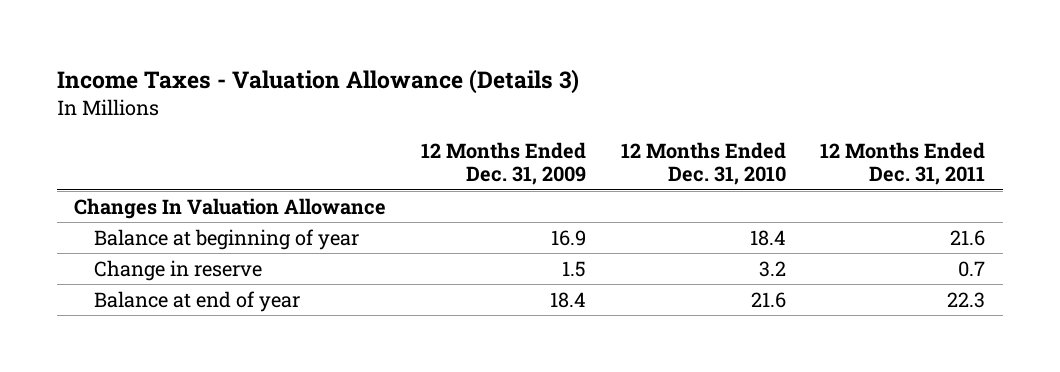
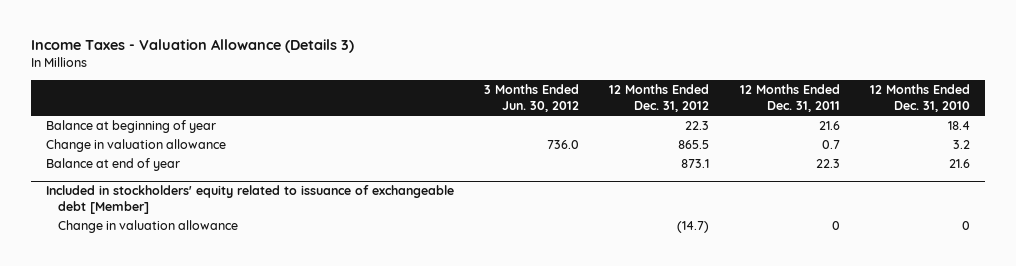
- | 12 Months Ended Dec. 31, 2009 | 12 Months Ended Dec. 31, 2010 | 12 Months Ended Dec. 31, 2011
+ | 3 Months Ended Jun. 30, 2012 | 12 Months Ended Dec. 31, 2012 | 12 Months Ended Dec. 31, 2011 | 12 Months Ended Dec. 31, 2010
- Changes In Valuation Allowance
- Change in reserve | 1.5 | 3.2 | 0.7
+ Change in valuation allowance | 736.0 | 865.5 | 0.7 | 3.2
+ Included in stockholders' equity related to issuance of exchangeable debt [Member]
+ Change in valuation allowance | | (14.7) | 0 | 0

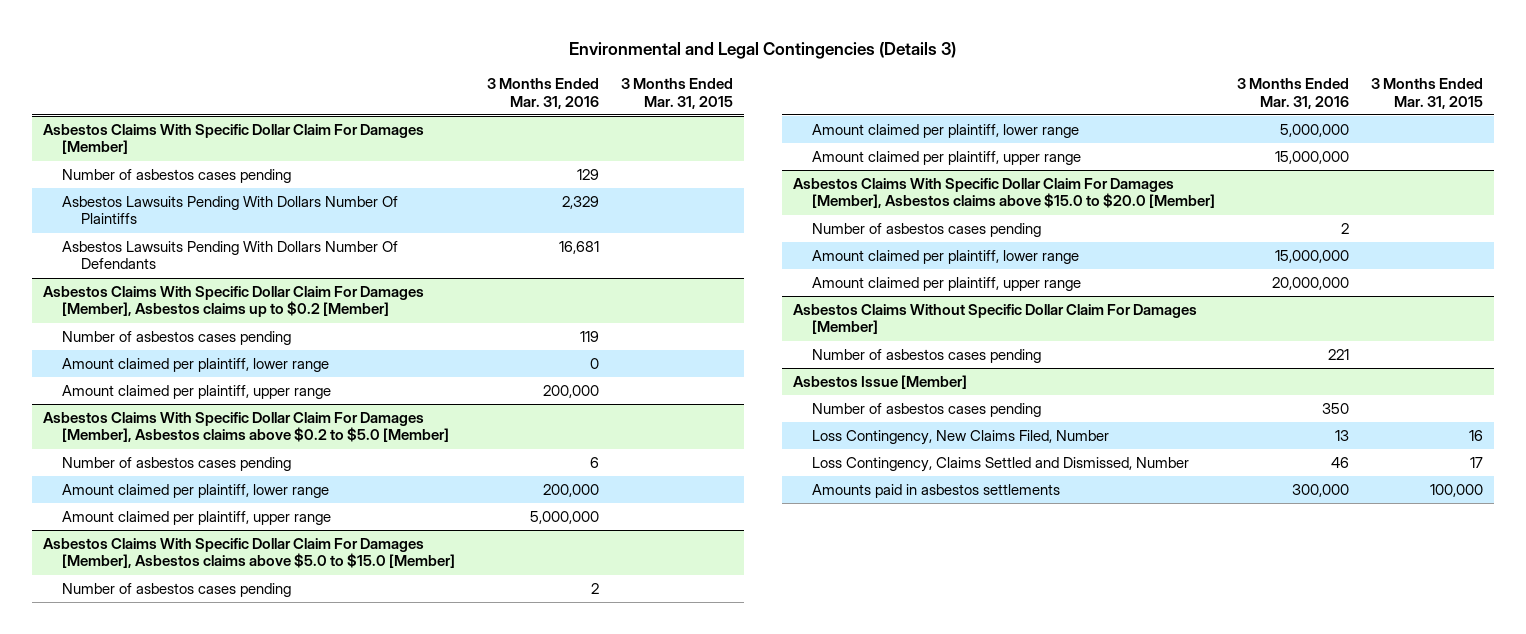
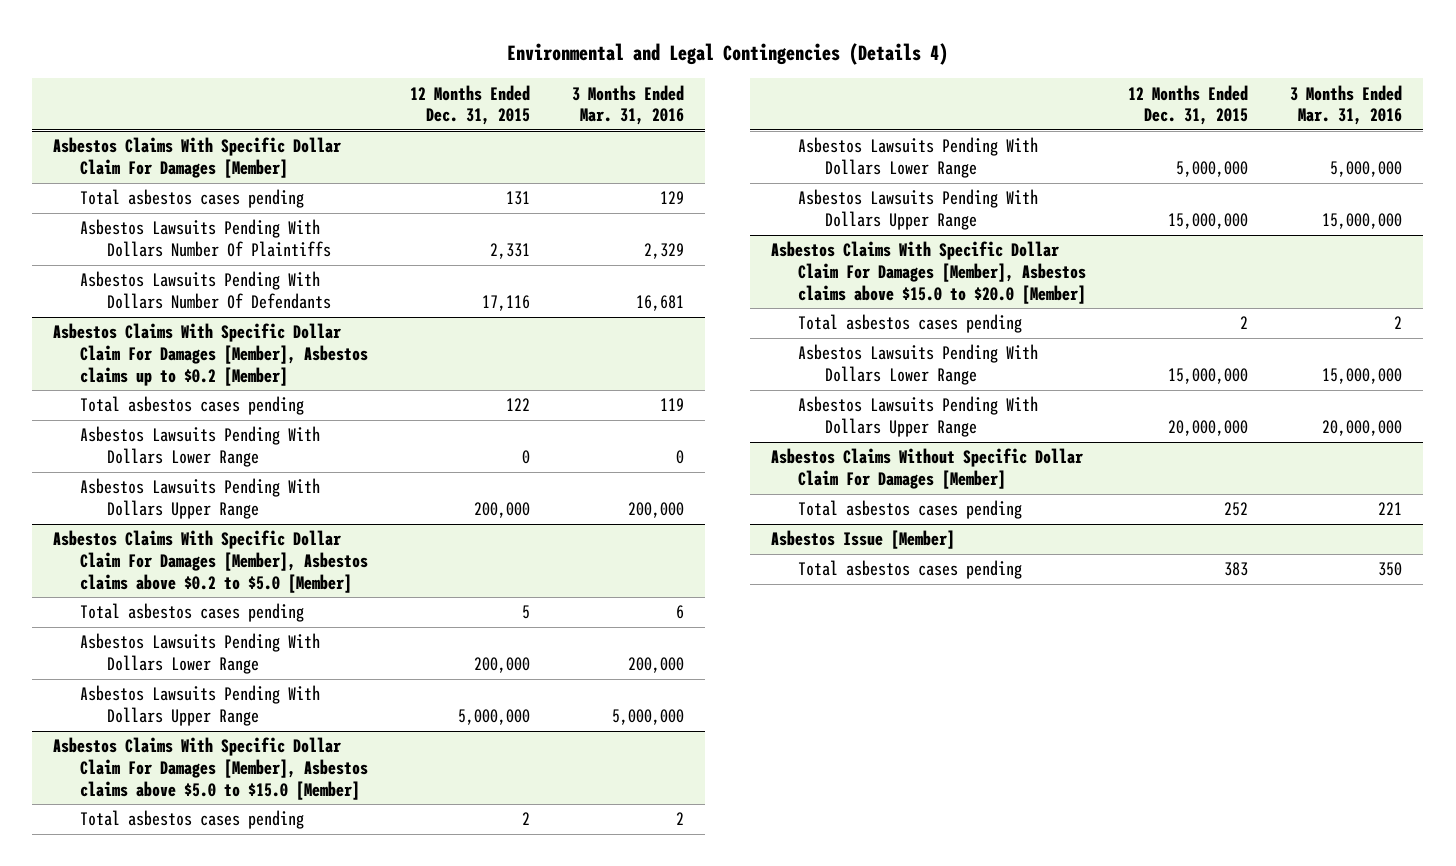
- Environmental and Legal Contingencies (Details 3)
+ Environmental and Legal Contingencies (Details 4)
- | 3 Months Ended Mar. 31, 2016 | 3 Months Ended Mar. 31, 2015
+ | 12 Months Ended Dec. 31, 2015 | 3 Months Ended Mar. 31, 2016
@ Asbestos Claims With Specific Dollar Claim For Damages [Member]
- Number of asbestos cases pending | 129 |
+ Total asbestos cases pending | 131 | 129
@ Asbestos Claims With Specific Dollar Claim For Damages [Member], Asbestos claims up to $0.2 [Member]
- Number of asbestos cases pending | 119 |
- Amount claimed per plaintiff, lower range | 0 |
- Amount claimed per plaintiff, upper range | 200,000 |
+ Total asbestos cases pending | 122 | 119
+ Asbestos Lawsuits Pending With Dollars Lower Range | 0 | 0
+ Asbestos Lawsuits Pending With Dollars Upper Range | 200,000 | 200,000
@ Asbestos Claims With Specific Dollar Claim For Damages [Member], Asbestos claims above $0.2 to $5.0 [Member]
- Number of asbestos cases pending | 6 |
- Amount claimed per plaintiff, lower range | 200,000 |
- Amount claimed per plaintiff, upper range | 5,000,000 |
+ Total asbestos cases pending | 5 | 6
+ Asbestos Lawsuits Pending With Dollars Lower Range | 200,000 | 200,000
+ Asbestos Lawsuits Pending With Dollars Upper Range | 5,000,000 | 5,000,000
@ Asbestos Claims With Specific Dollar Claim For Damages [Member], Asbestos claims above $5.0 to $15.0 [Member]
- Number of asbestos cases pending | 2 |
- Amount claimed per plaintiff, lower range | 5,000,000 |
- Amount claimed per plaintiff, upper range | 15,000,000 |
+ Total asbestos cases pending | 2 | 2
+ Asbestos Lawsuits Pending With Dollars Lower Range | 5,000,000 | 5,000,000
+ Asbestos Lawsuits Pending With Dollars Upper Range | 15,000,000 | 15,000,000
@ Asbestos Claims With Specific Dollar Claim For Damages [Member], Asbestos claims above $15.0 to $20.0 [Member]
- Number of asbestos cases pending | 2 |
- Amount claimed per plaintiff, lower range | 15,000,000 |
- Amount claimed per plaintiff, upper range | 20,000,000 |
+ Total asbestos cases pending | 2 | 2
+ Asbestos Lawsuits Pending With Dollars Lower Range | 15,000,000 | 15,000,000
+ Asbestos Lawsuits Pending With Dollars Upper Range | 20,000,000 | 20,000,000
@ Asbestos Claims Without Specific Dollar Claim For Damages [Member]
- Number of asbestos cases pending | 221 |
+ Total asbestos cases pending | 252 | 221
@ Asbestos Issue [Member]
- Number of asbestos cases pending | 350 |
- Loss Contingency, New Claims Filed, Number | 13 | 16
- Loss Contingency, Claims Settled and Dismissed, Number | 46 | 17
- Amounts paid in asbestos settlements | 300,000 | 100,000
+ Total asbestos cases pending | 383 | 350

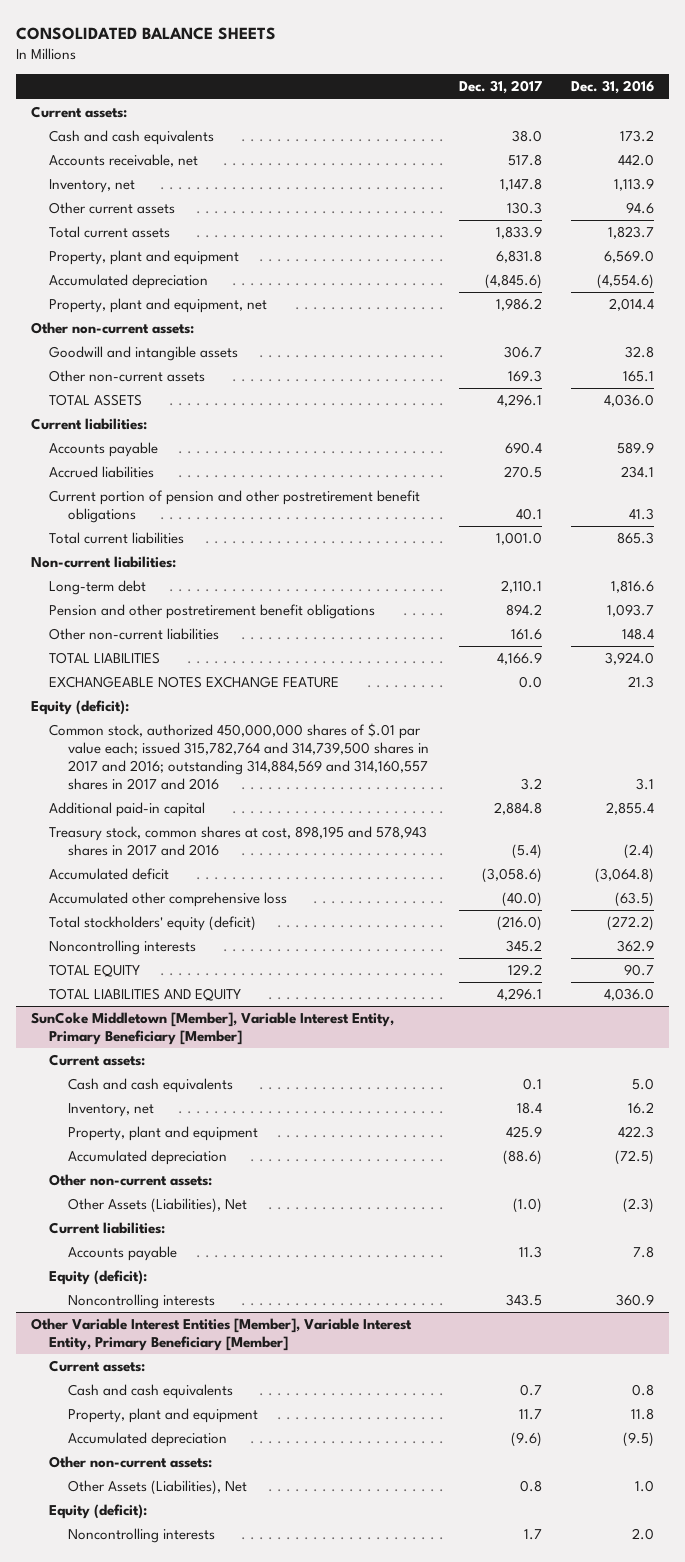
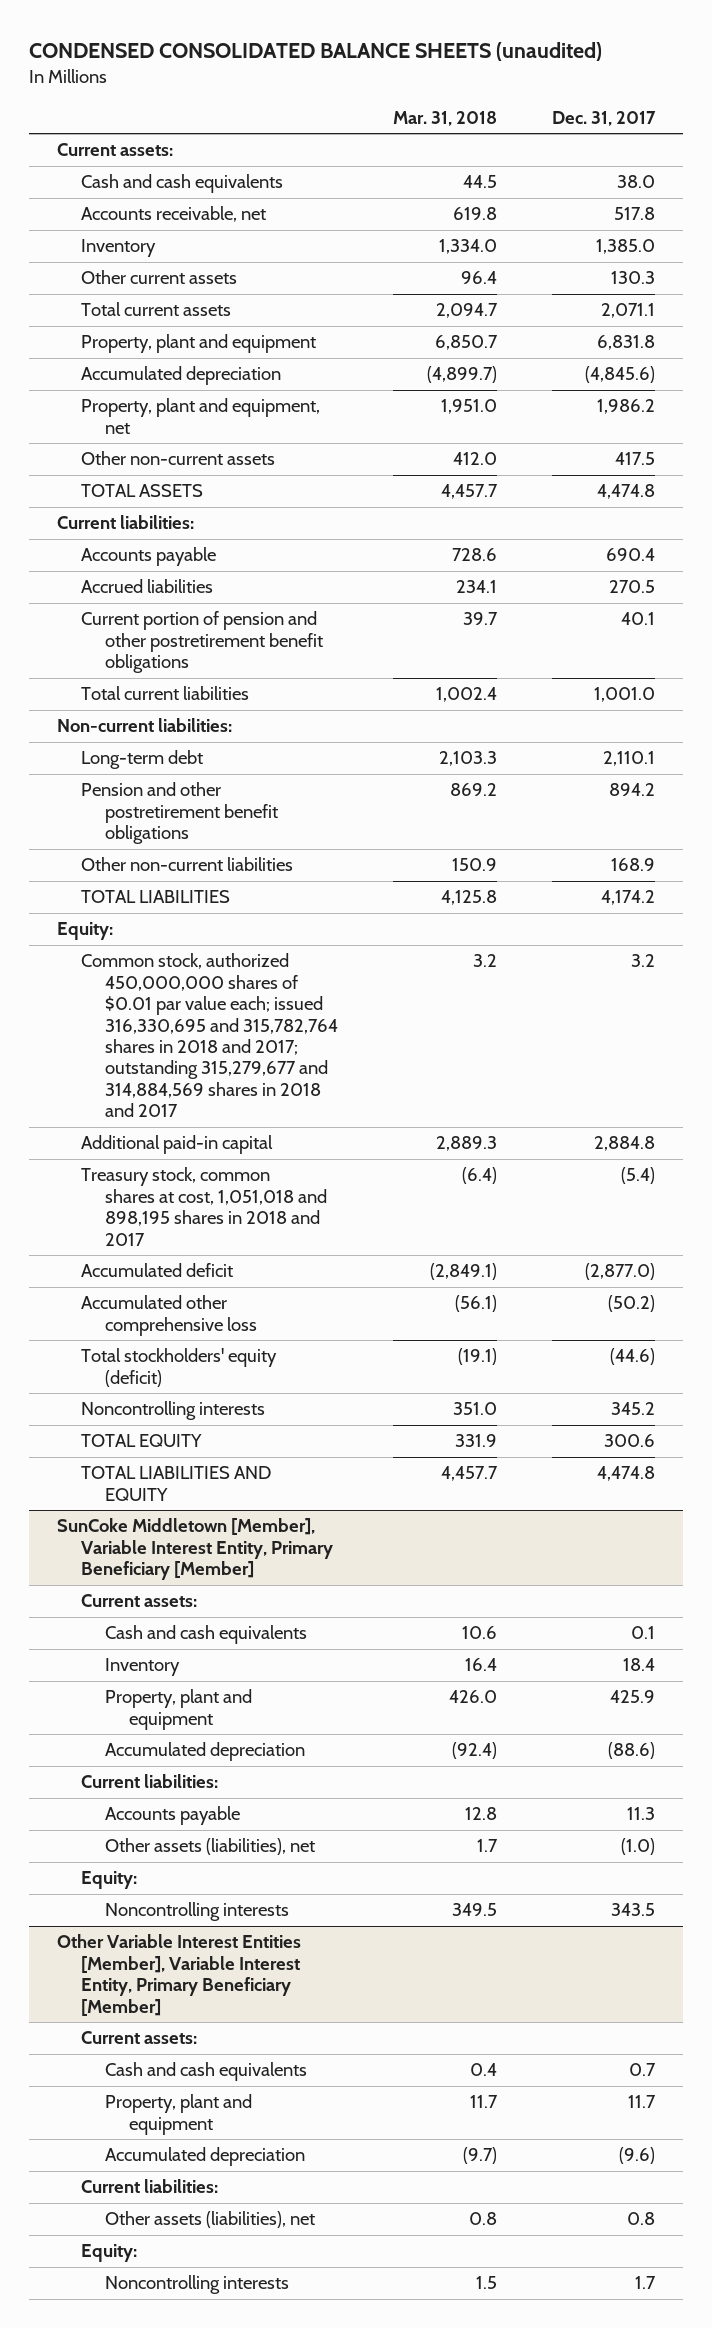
- CONSOLIDATED BALANCE SHEETS
+ CONDENSED CONSOLIDATED BALANCE SHEETS (unaudited)
- | Dec. 31, 2017 | Dec. 31, 2016
+ | Mar. 31, 2018 | Dec. 31, 2017
- Inventory, net | 1,147.8 | 1,113.9
+ Inventory | 1,334.0 | 1,385.0
- Total current assets | 1,833.9 | 1,823.7
+ Total current assets | 2,094.7 | 2,071.1
- Other non-current assets:
- Goodwill and intangible assets | 306.7 | 32.8
- Other non-current assets | 169.3 | 165.1
- TOTAL ASSETS | 4,296.1 | 4,036.0
+ Other non-current assets | 412.0 | 417.5
+ TOTAL ASSETS | 4,457.7 | 4,474.8
- Other non-current liabilities | 161.6 | 148.4
- TOTAL LIABILITIES | 4,166.9 | 3,924.0
- EXCHANGEABLE NOTES EXCHANGE FEATURE | 0.0 | 21.3
- Equity (deficit):
- Common stock, authorized 450,000,000 shares of $.01 par value each; issued 315,782,764 and 314,739,500 shares in 2017 and 2016; outstanding 314,884,569 and 314,160,557 shares in 2017 and 2016 | 3.2 | 3.1
+ Other non-current liabilities | 150.9 | 168.9
+ TOTAL LIABILITIES | 4,125.8 | 4,174.2
+ Equity:
+ Common stock, authorized 450,000,000 shares of $0.01 par value each; issued 316,330,695 and 315,782,764 shares in 2018 and 2017; outstanding 315,279,677 and 314,884,569 shares in 2018 and 2017 | 3.2 | 3.2
- Treasury stock, common shares at cost, 898,195 and 578,943 shares in 2017 and 2016 | (5.4) | (2.4)
- Accumulated deficit | (3,058.6) | (3,064.8)
- Accumulated other comprehensive loss | (40.0) | (63.5)
- Total stockholders' equity (deficit) | (216.0) | (272.2)
+ Treasury stock, common shares at cost, 1,051,018 and 898,195 shares in 2018 and 2017 | (6.4) | (5.4)
+ Accumulated deficit | (2,849.1) | (2,877.0)
+ Accumulated other comprehensive loss | (56.1) | (50.2)
+ Total stockholders' equity (deficit) | (19.1) | (44.6)
- TOTAL EQUITY | 129.2 | 90.7
- TOTAL LIABILITIES AND EQUITY | 4,296.1 | 4,036.0
+ TOTAL EQUITY | 331.9 | 300.6
+ TOTAL LIABILITIES AND EQUITY | 4,457.7 | 4,474.8
@ SunCoke Middletown [Member], Variable Interest Entity, Primary Beneficiary [Member]
- Inventory, net | 18.4 | 16.2
+ Inventory | 16.4 | 18.4
- Other non-current assets:
- Other Assets (Liabilities), Net | (1.0) | (2.3)
- Equity (deficit):
+ Other assets (liabilities), net | 1.7 | (1.0)
+ Equity:
@ Other Variable Interest Entities [Member], Variable Interest Entity, Primary Beneficiary [Member]
- Other non-current assets:
- Other Assets (Liabilities), Net | 0.8 | 1.0
- Equity (deficit):
+ Current liabilities:
+ Other assets (liabilities), net | 0.8 | 0.8
+ Equity:

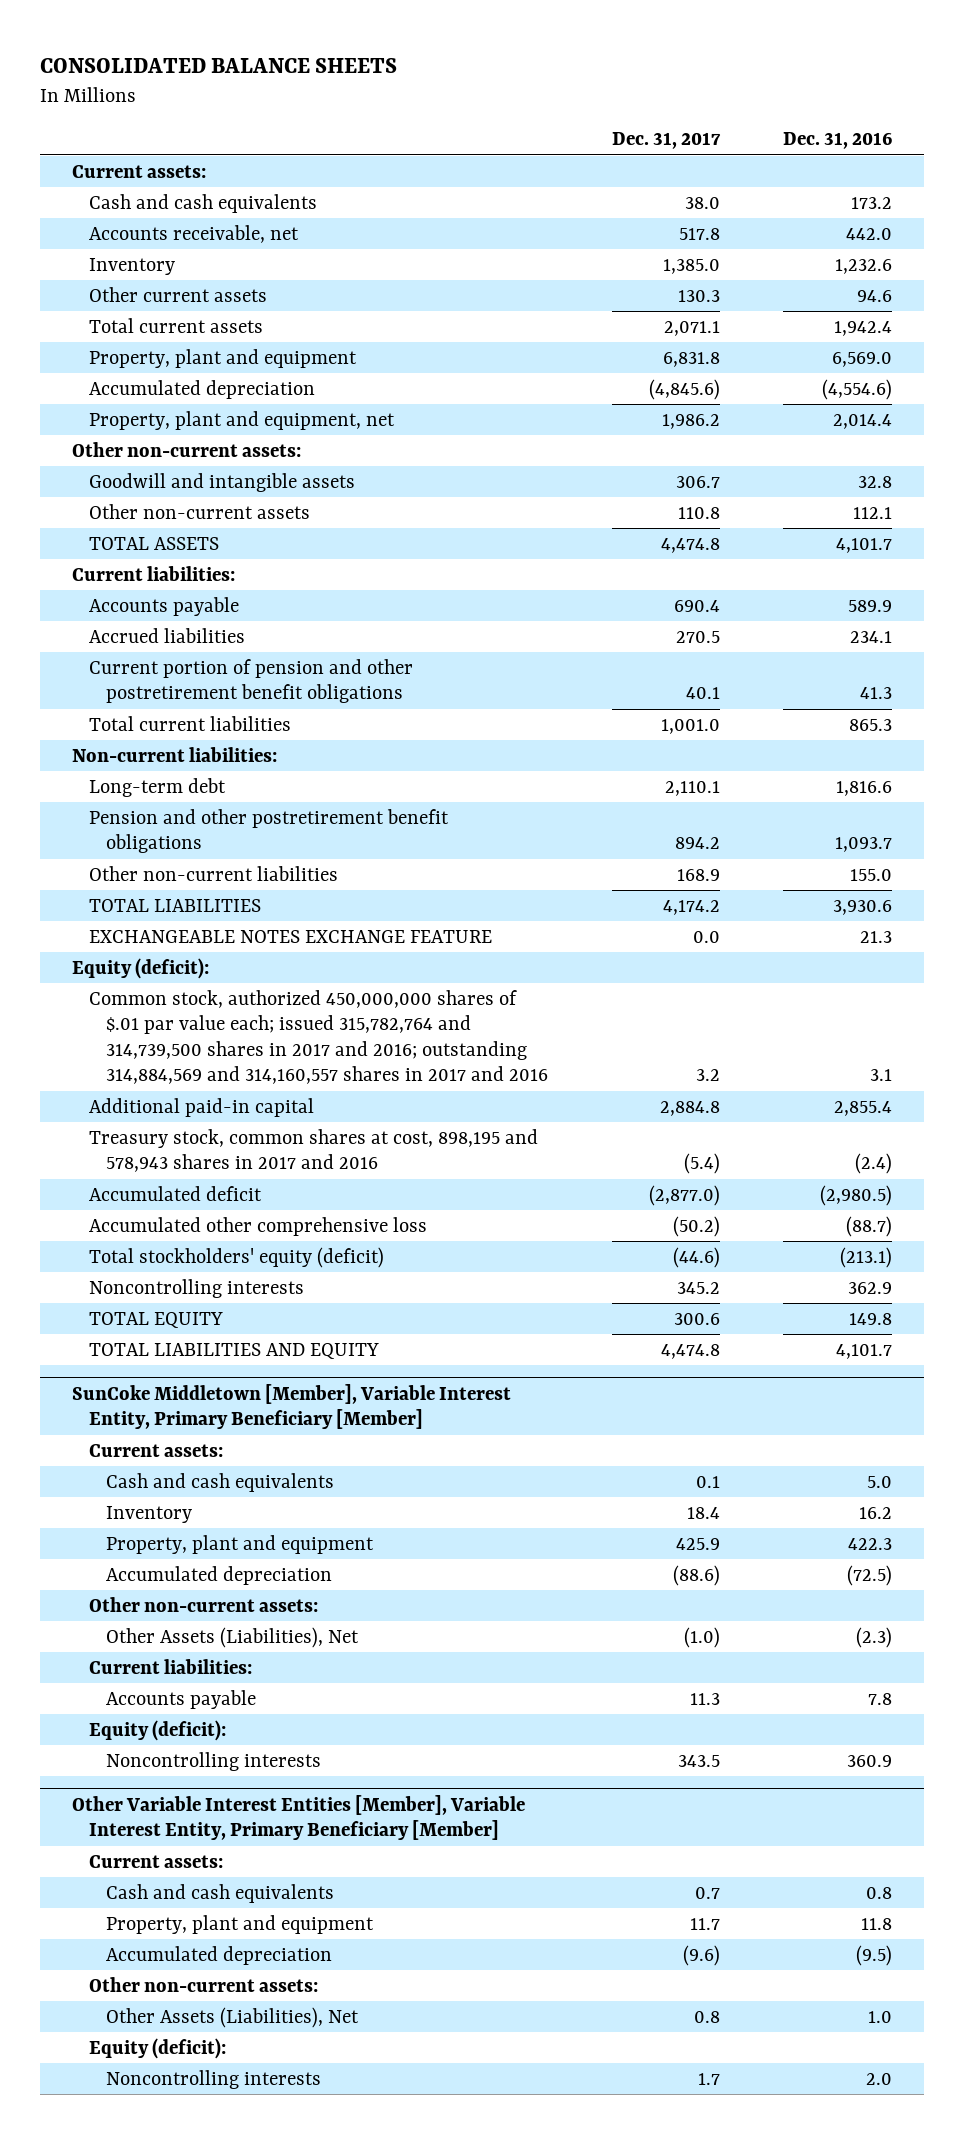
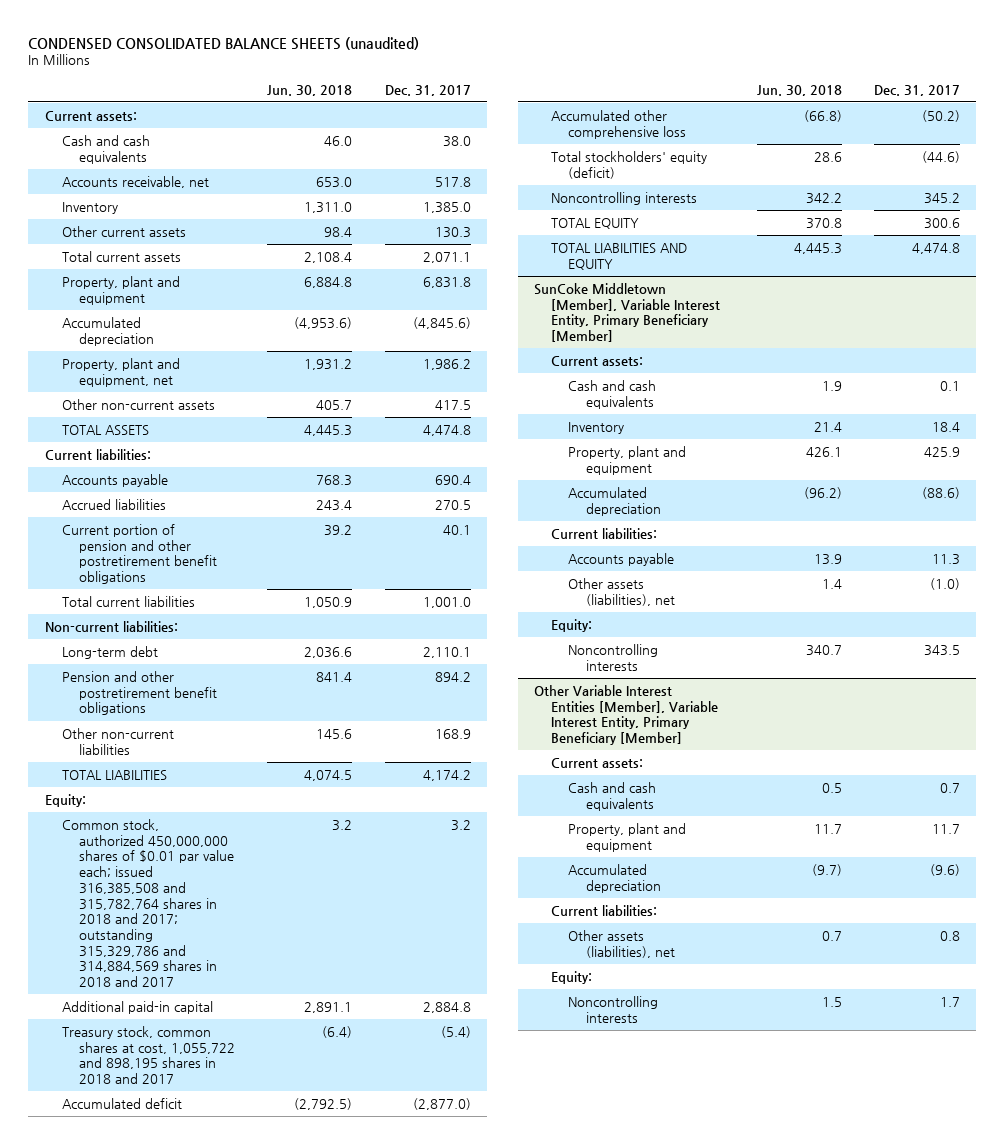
- CONSOLIDATED BALANCE SHEETS
+ CONDENSED CONSOLIDATED BALANCE SHEETS (unaudited)
- | Dec. 31, 2017 | Dec. 31, 2016
+ | Jun. 30, 2018 | Dec. 31, 2017
- Other non-current assets:
- Goodwill and intangible assets | 306.7 | 32.8
- Other non-current assets | 110.8 | 112.1
+ Other non-current assets | 405.7 | 417.5
- EXCHANGEABLE NOTES EXCHANGE FEATURE | 0.0 | 21.3
- Equity (deficit):
- Common stock, authorized 450,000,000 shares of $.01 par value each; issued 315,782,764 and 314,739,500 shares in 2017 and 2016; outstanding 314,884,569 and 314,160,557 shares in 2017 and 2016 | 3.2 | 3.1
+ Equity:
+ Common stock, authorized 450,000,000 shares of $0.01 par value each; issued 316,385,508 and 315,782,764 shares in 2018 and 2017; outstanding 315,329,786 and 314,884,569 shares in 2018 and 2017 | 3.2 | 3.2
- Treasury stock, common shares at cost, 898,195 and 578,943 shares in 2017 and 2016 | (5.4) | (2.4)
+ Treasury stock, common shares at cost, 1,055,722 and 898,195 shares in 2018 and 2017 | (6.4) | (5.4)
@ SunCoke Middletown [Member], Variable Interest Entity, Primary Beneficiary [Member]
- Other non-current assets:
- Other Assets (Liabilities), Net | (1.0) | (2.3)
- Equity (deficit):
+ Other assets (liabilities), net | 1.4 | (1.0)
+ Equity:
@ Other Variable Interest Entities [Member], Variable Interest Entity, Primary Beneficiary [Member]
- Other non-current assets:
- Other Assets (Liabilities), Net | 0.8 | 1.0
- Equity (deficit):
+ Current liabilities:
+ Other assets (liabilities), net | 0.7 | 0.8
+ Equity:

